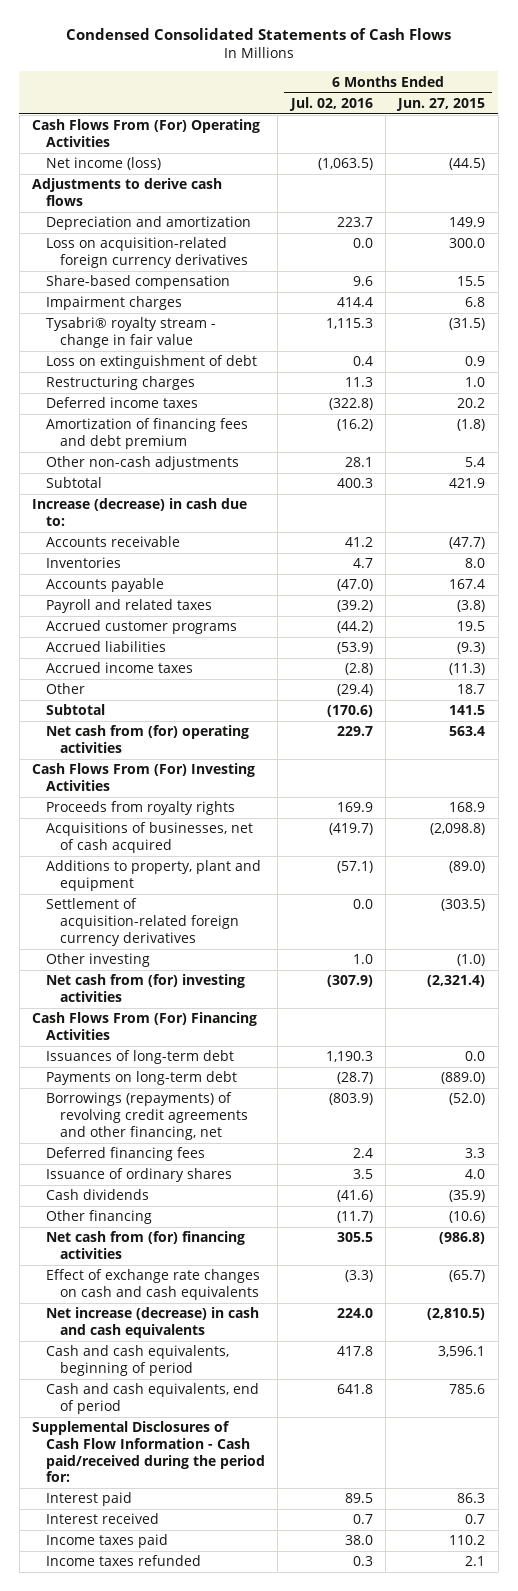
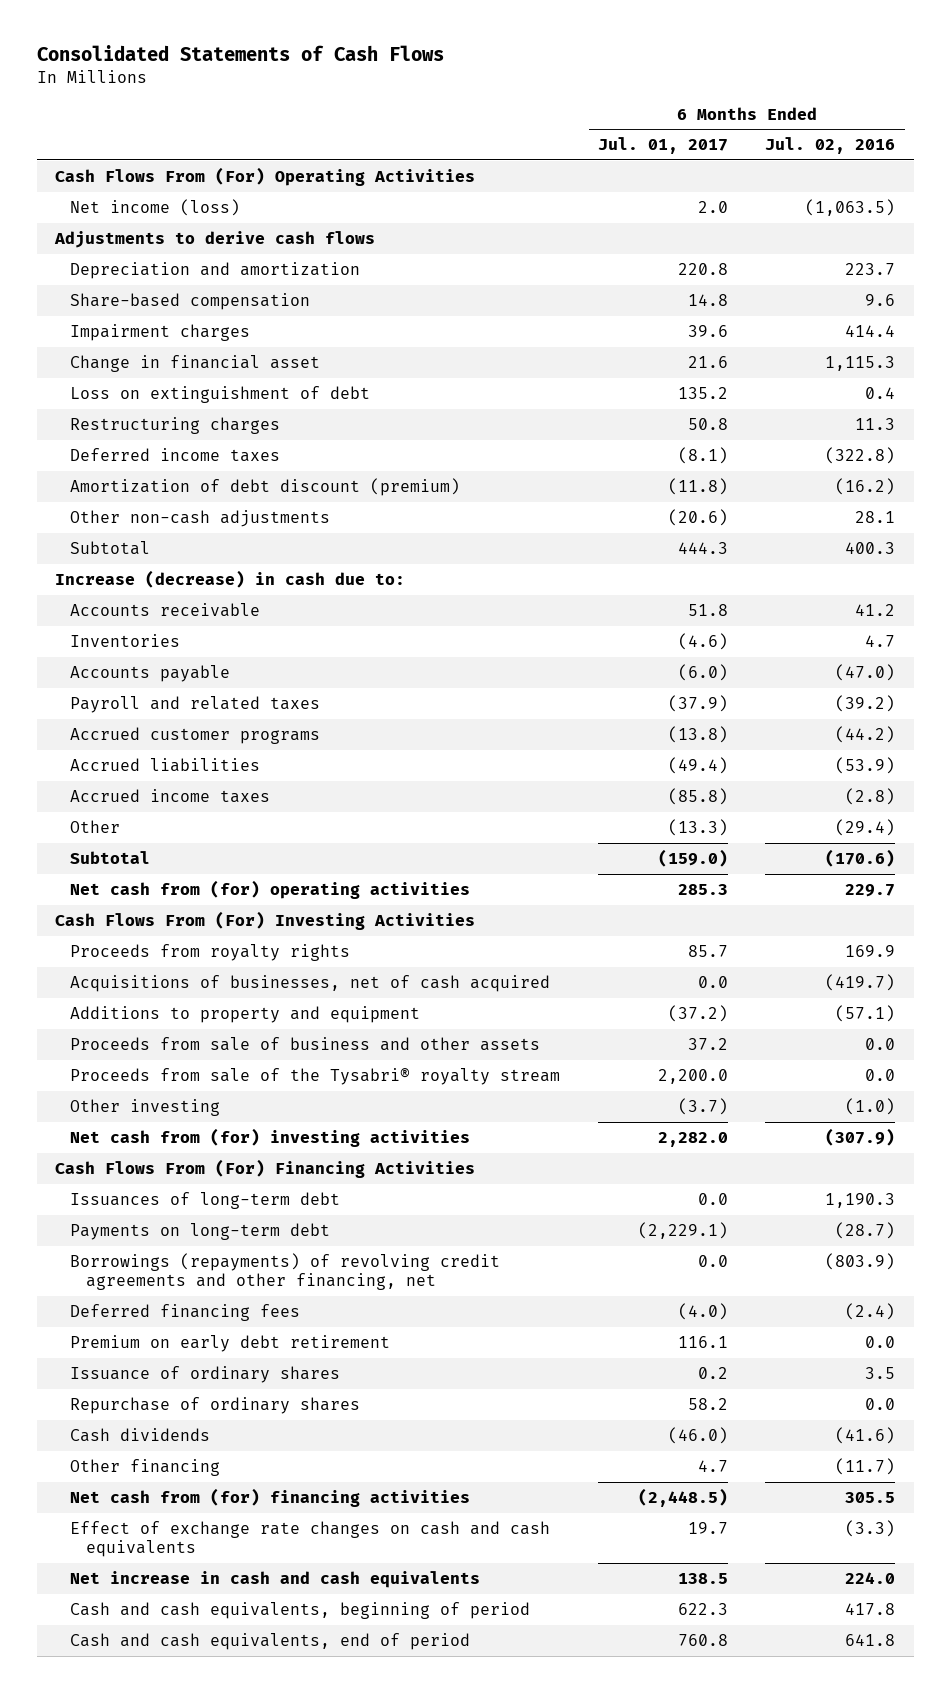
- Condensed Consolidated Statements of Cash Flows
+ Consolidated Statements of Cash Flows
- | 6 Months Ended Jul. 02, 2016 | 6 Months Ended Jun. 27, 2015
+ | 6 Months Ended Jul. 01, 2017 | 6 Months Ended Jul. 02, 2016
- Loss on acquisition-related foreign currency derivatives | 0.0 | 300.0
- Tysabri® royalty stream - change in fair value | 1,115.3 | (31.5)
+ Change in financial asset | 21.6 | 1,115.3
- Amortization of financing fees and debt premium | (16.2) | (1.8)
+ Amortization of debt discount (premium) | (11.8) | (16.2)
- Additions to property, plant and equipment | (57.1) | (89.0)
- Settlement of acquisition-related foreign currency derivatives | 0.0 | (303.5)
- Other investing | 1.0 | (1.0)
+ Additions to property and equipment | (37.2) | (57.1)
+ Proceeds from sale of business and other assets | 37.2 | 0.0
+ Proceeds from sale of the Tysabri® royalty stream | 2,200.0 | 0.0
+ Other investing | (3.7) | (1.0)
- Deferred financing fees | 2.4 | 3.3
+ Deferred financing fees | (4.0) | (2.4)
+ Premium on early debt retirement | 116.1 | 0.0
+ Repurchase of ordinary shares | 58.2 | 0.0
- Net increase (decrease) in cash and cash equivalents | 224.0 | (2,810.5)
+ Net increase in cash and cash equivalents | 138.5 | 224.0
- Supplemental Disclosures of Cash Flow Information - Cash paid/received during the period for:
- Interest paid | 89.5 | 86.3
- Interest received | 0.7 | 0.7
- Income taxes paid | 38.0 | 110.2
- Income taxes refunded | 0.3 | 2.1

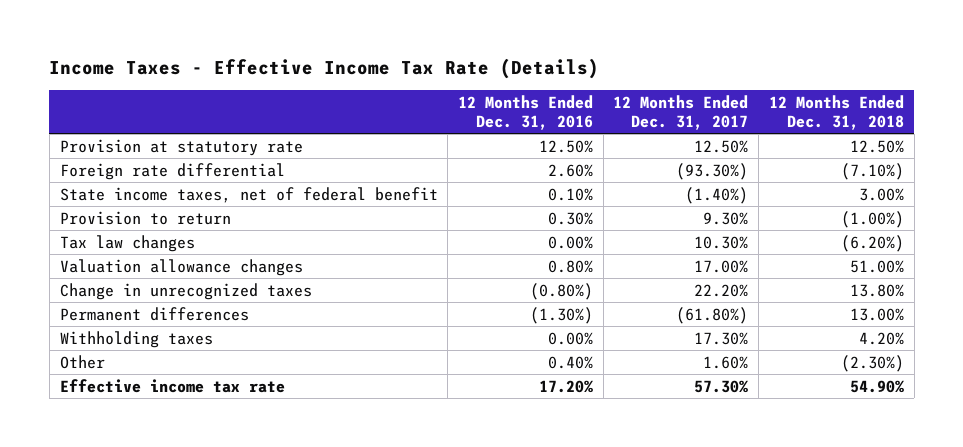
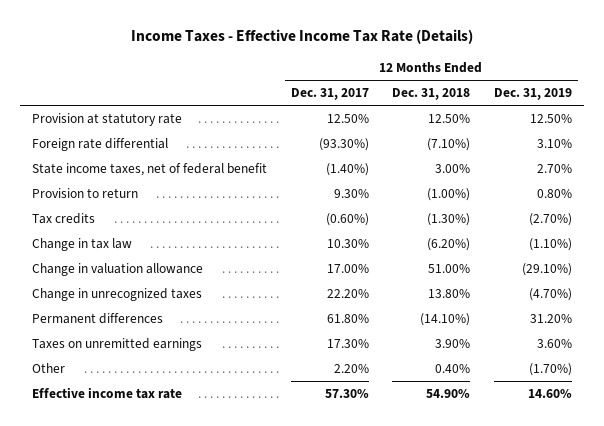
- | 12 Months Ended Dec. 31, 2016 | 12 Months Ended Dec. 31, 2017 | 12 Months Ended Dec. 31, 2018
+ | 12 Months Ended Dec. 31, 2017 | 12 Months Ended Dec. 31, 2018 | 12 Months Ended Dec. 31, 2019
- Tax law changes | 0.00% | 10.30% | (6.20%)
- Valuation allowance changes | 0.80% | 17.00% | 51.00%
+ Tax credits | (0.60%) | (1.30%) | (2.70%)
+ Change in tax law | 10.30% | (6.20%) | (1.10%)
+ Change in valuation allowance | 17.00% | 51.00% | (29.10%)
- Permanent differences | (1.30%) | (61.80%) | 13.00%
- Withholding taxes | 0.00% | 17.30% | 4.20%
- Other | 0.40% | 1.60% | (2.30%)
+ Permanent differences | 61.80% | (14.10%) | 31.20%
+ Taxes on unremitted earnings | 17.30% | 3.90% | 3.60%
+ Other | 2.20% | 0.40% | (1.70%)

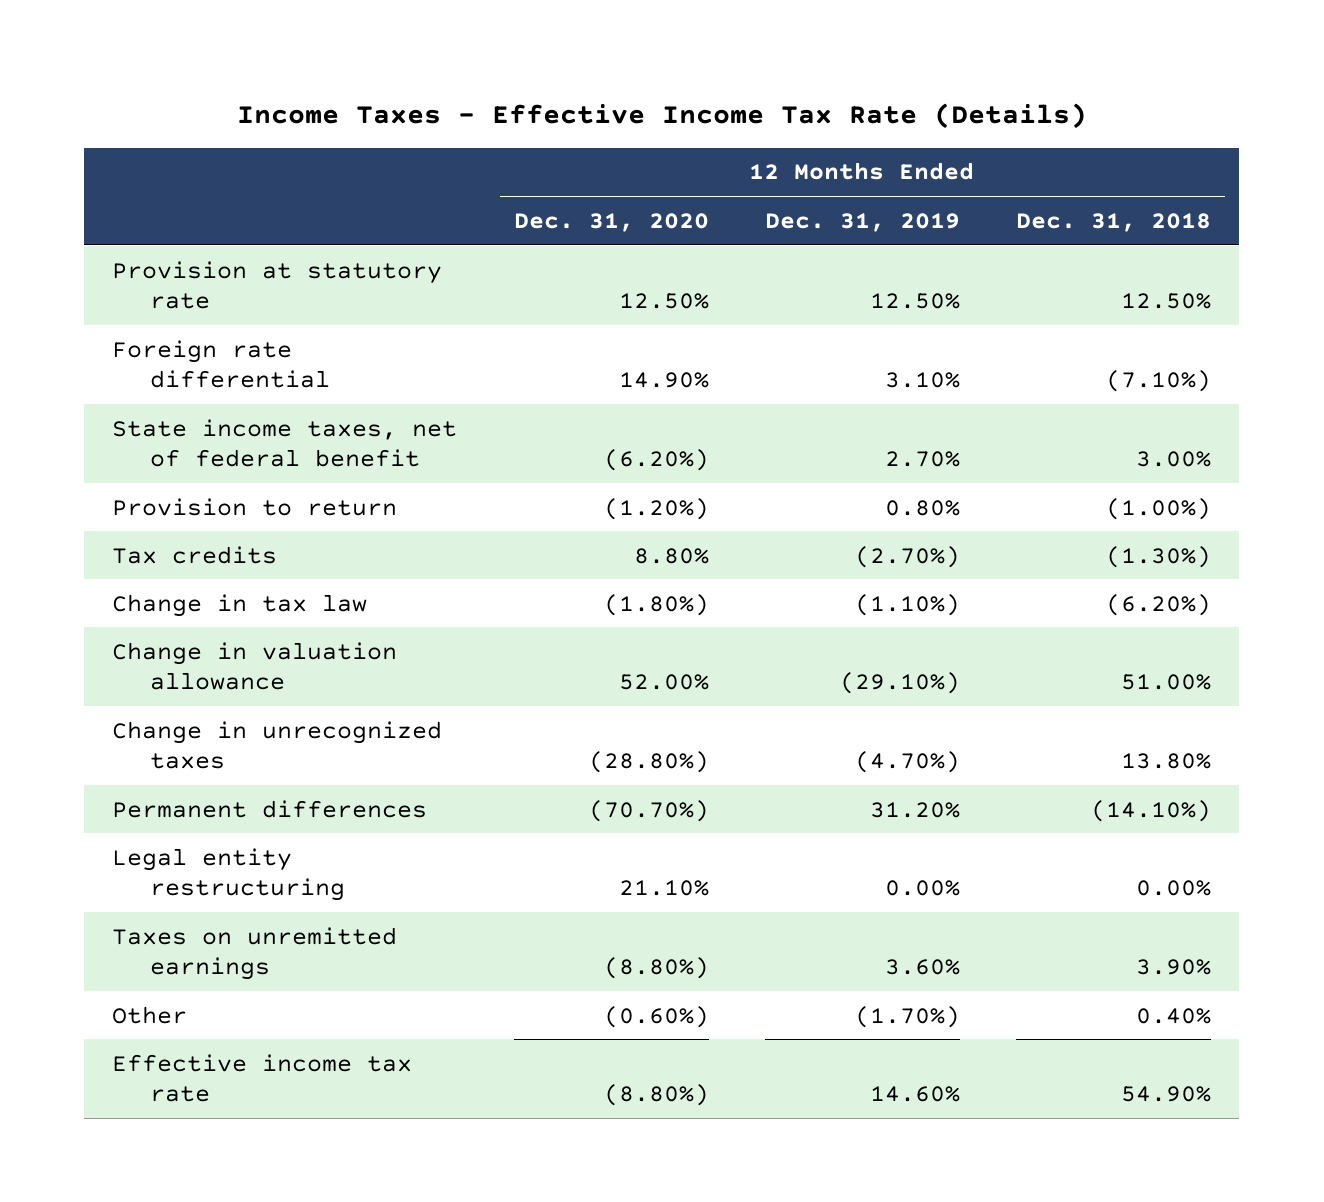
- | 12 Months Ended Dec. 31, 2017 | 12 Months Ended Dec. 31, 2018 | 12 Months Ended Dec. 31, 2019
+ | 12 Months Ended Dec. 31, 2020 | 12 Months Ended Dec. 31, 2019 | 12 Months Ended Dec. 31, 2018
+ Legal entity restructuring | 21.10% | 0.00% | 0.00%

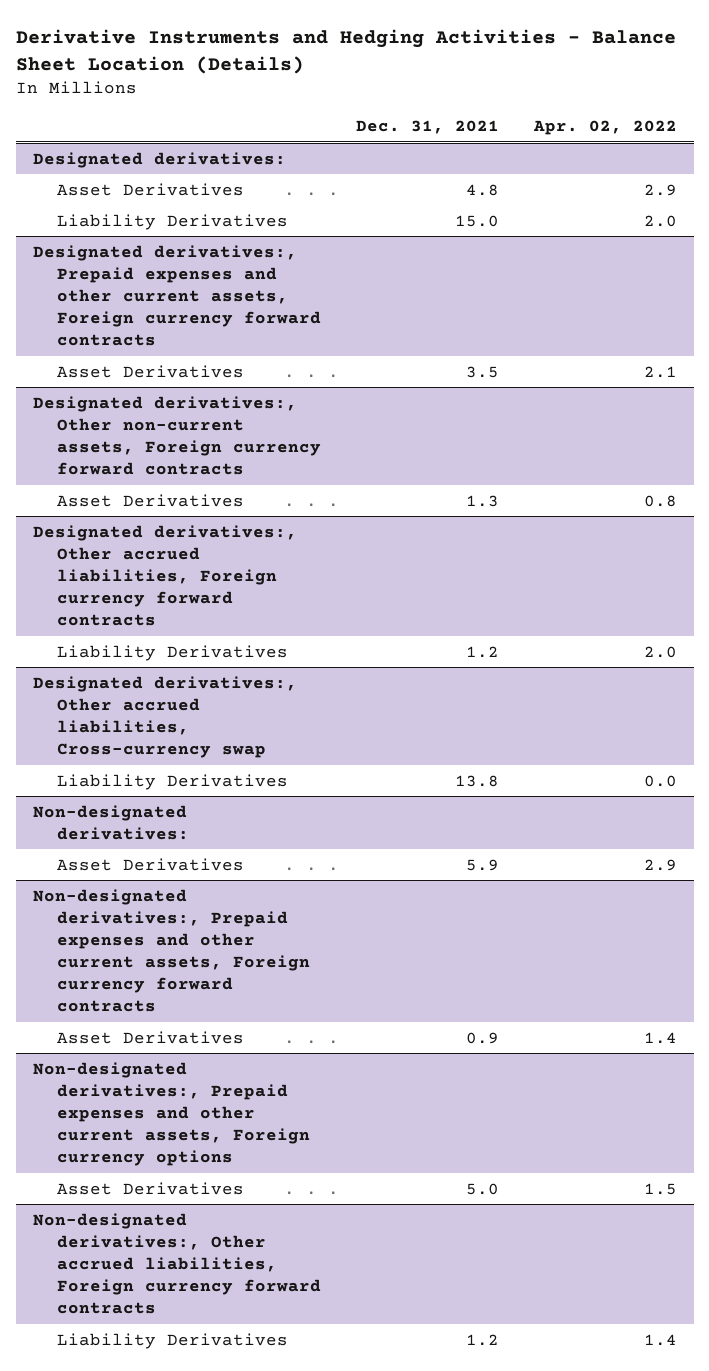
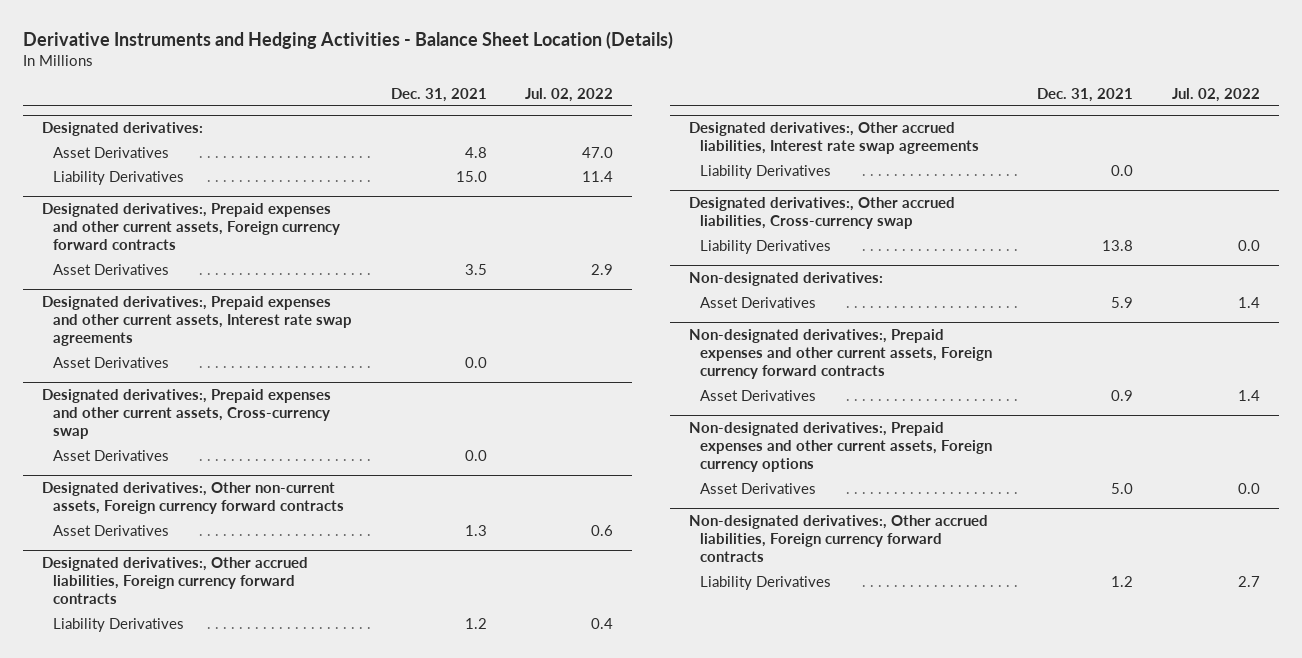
- | Dec. 31, 2021 | Apr. 02, 2022
+ | Dec. 31, 2021 | Jul. 02, 2022
+ Designated derivatives:, Prepaid expenses and other current assets, Interest rate swap agreements
+ Asset Derivatives | 0.0 |
+ Designated derivatives:, Prepaid expenses and other current assets, Cross-currency swap
+ Asset Derivatives | 0.0 |
+ Designated derivatives:, Other accrued liabilities, Interest rate swap agreements
+ Liability Derivatives | 0.0 |

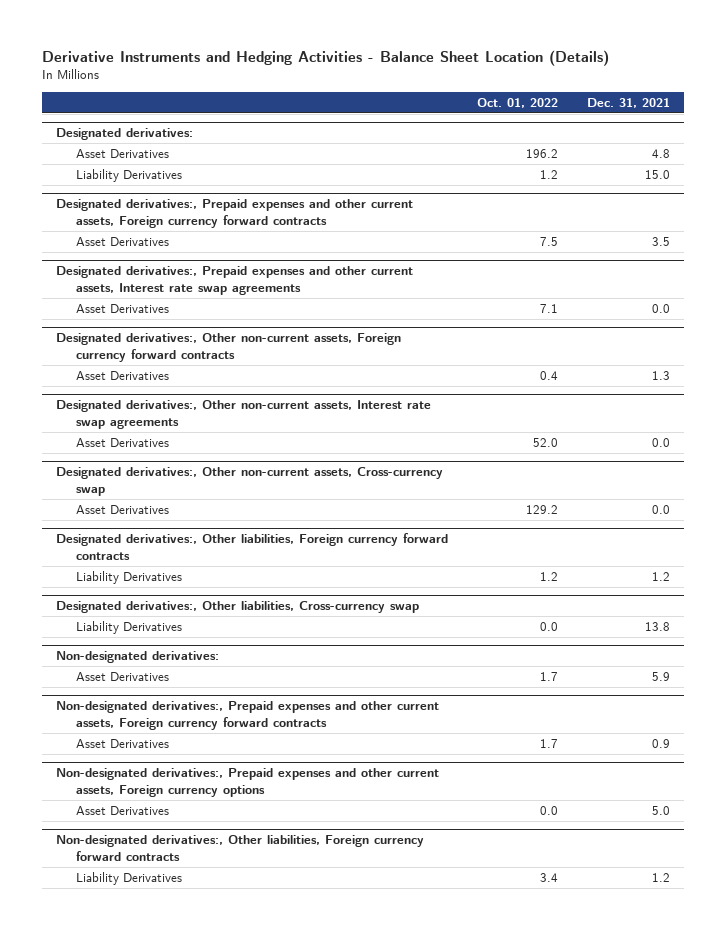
- | Dec. 31, 2021 | Jul. 02, 2022
+ | Oct. 01, 2022 | Dec. 31, 2021
- Designated derivatives:, Prepaid expenses and other current assets, Cross-currency swap
- Asset Derivatives | 0.0 |
- Designated derivatives:, Other accrued liabilities, Foreign currency forward contracts
+ Designated derivatives:, Other non-current assets, Interest rate swap agreements
+ Asset Derivatives | 52.0 | 0.0
+ Designated derivatives:, Other non-current assets, Cross-currency swap
+ Asset Derivatives | 129.2 | 0.0
+ Designated derivatives:, Other liabilities, Foreign currency forward contracts
- Designated derivatives:, Other accrued liabilities, Interest rate swap agreements
- Liability Derivatives | 0.0 |
- Designated derivatives:, Other accrued liabilities, Cross-currency swap
+ Designated derivatives:, Other liabilities, Cross-currency swap
- Non-designated derivatives:, Other accrued liabilities, Foreign currency forward contracts
+ Non-designated derivatives:, Other liabilities, Foreign currency forward contracts

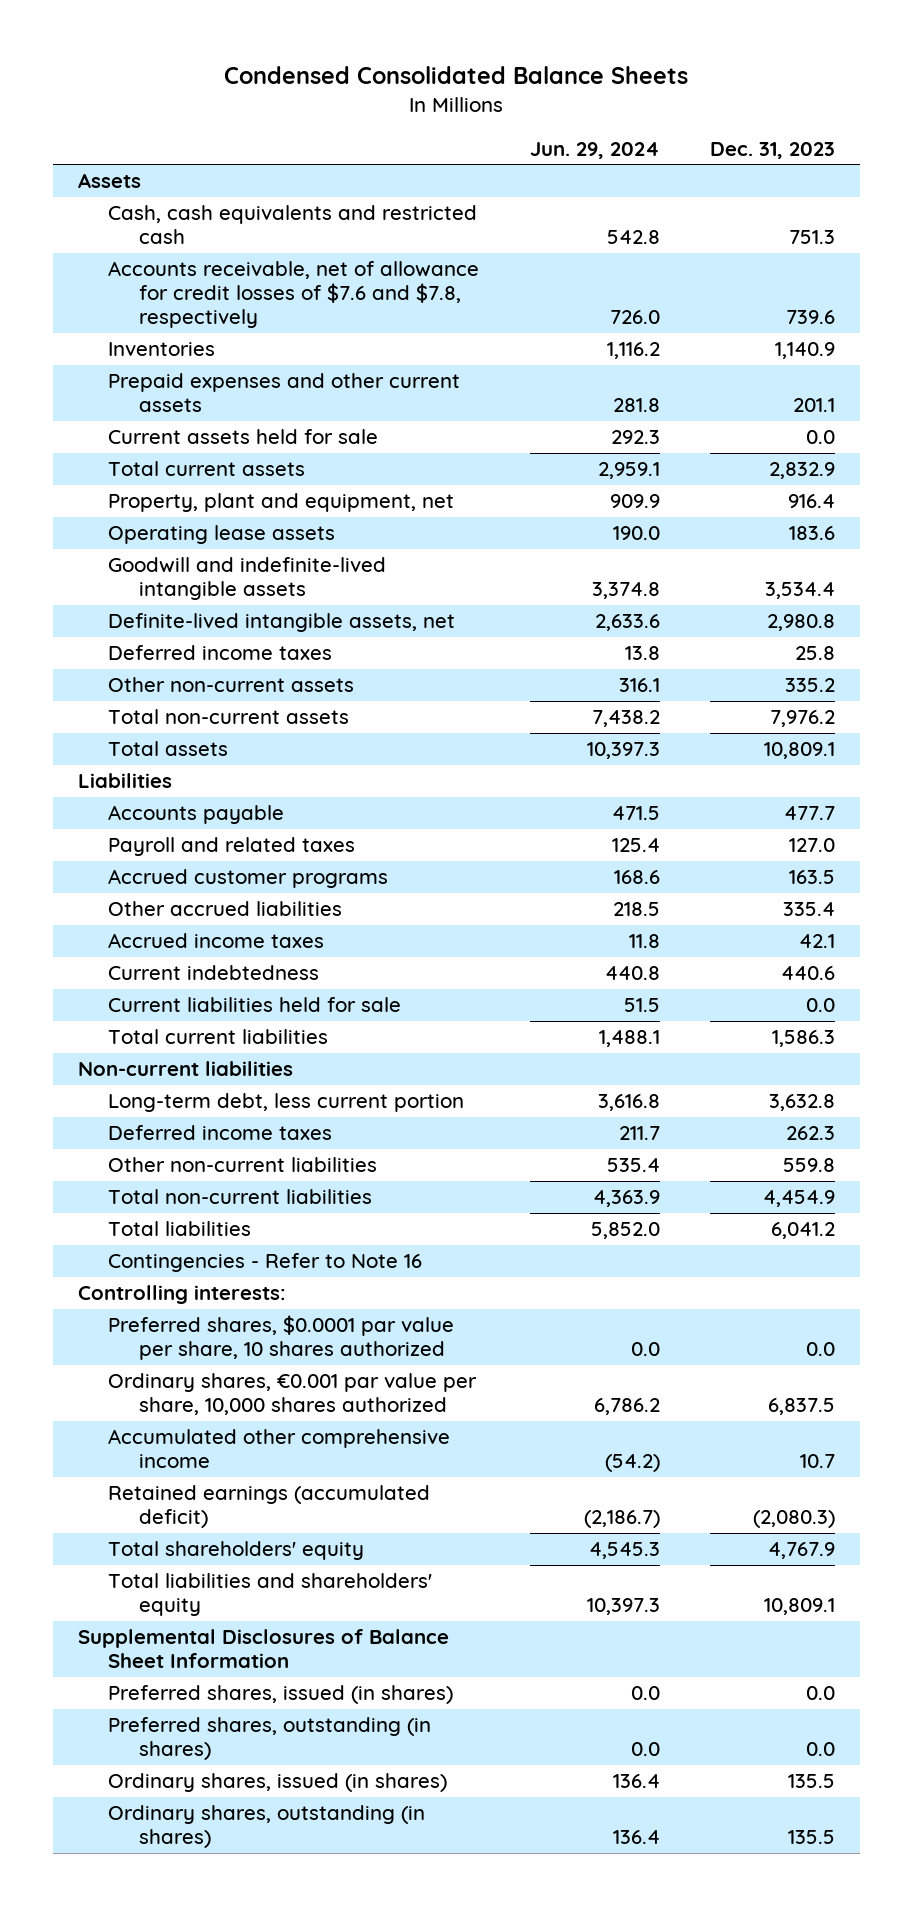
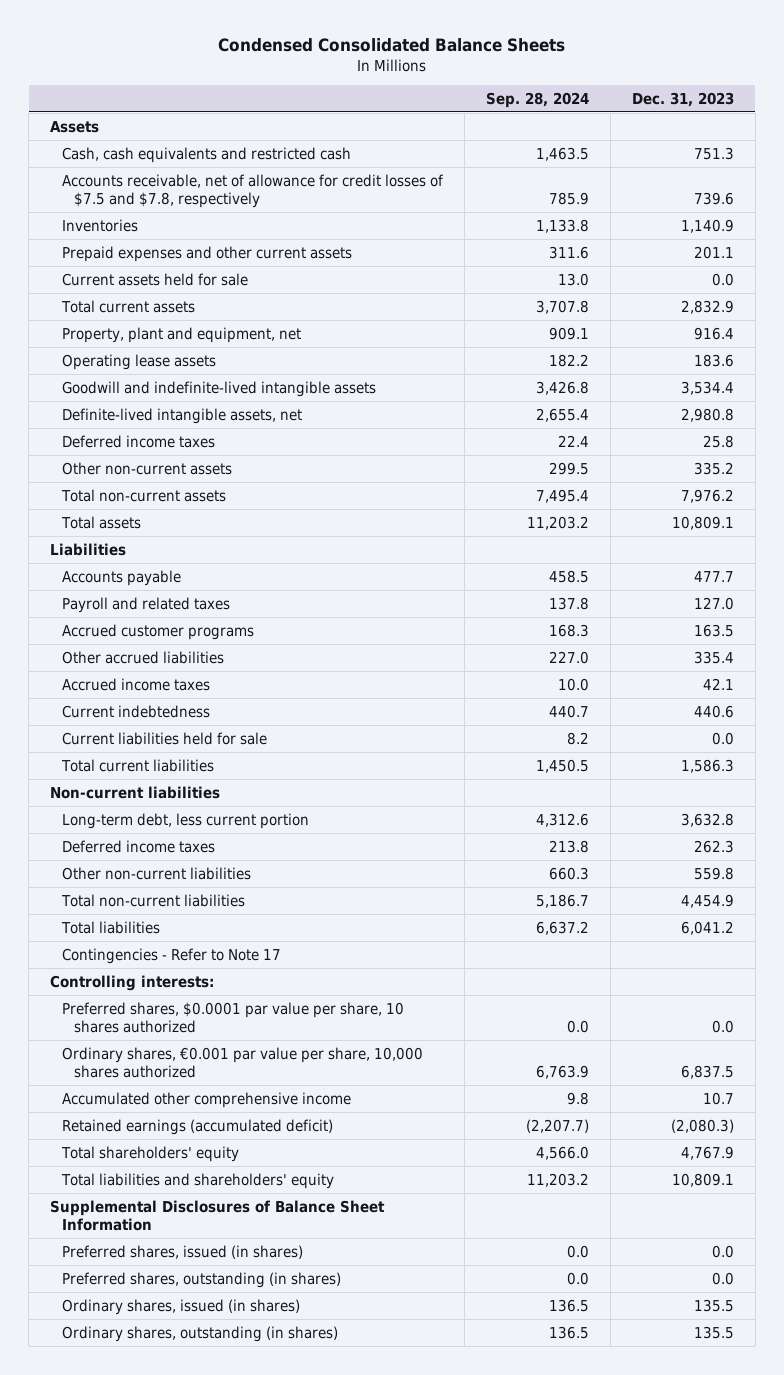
- | Jun. 29, 2024 | Dec. 31, 2023
+ | Sep. 28, 2024 | Dec. 31, 2023
- Accounts receivable, net of allowance for credit losses of $7.6 and $7.8, respectively | 726.0 | 739.6
+ Accounts receivable, net of allowance for credit losses of $7.5 and $7.8, respectively | 785.9 | 739.6
- Contingencies - Refer to Note 16
+ Contingencies - Refer to Note 17

